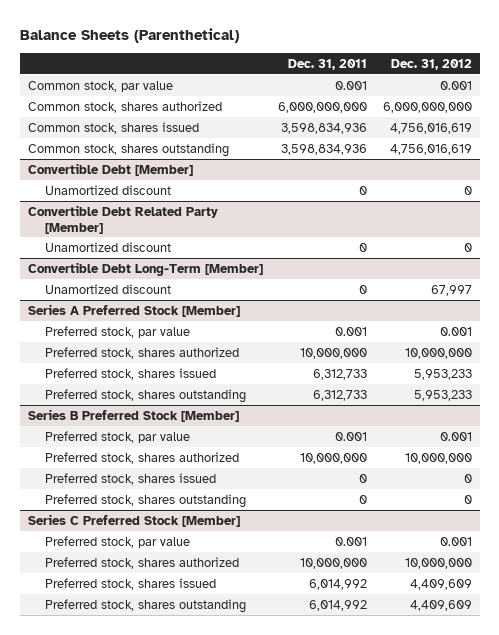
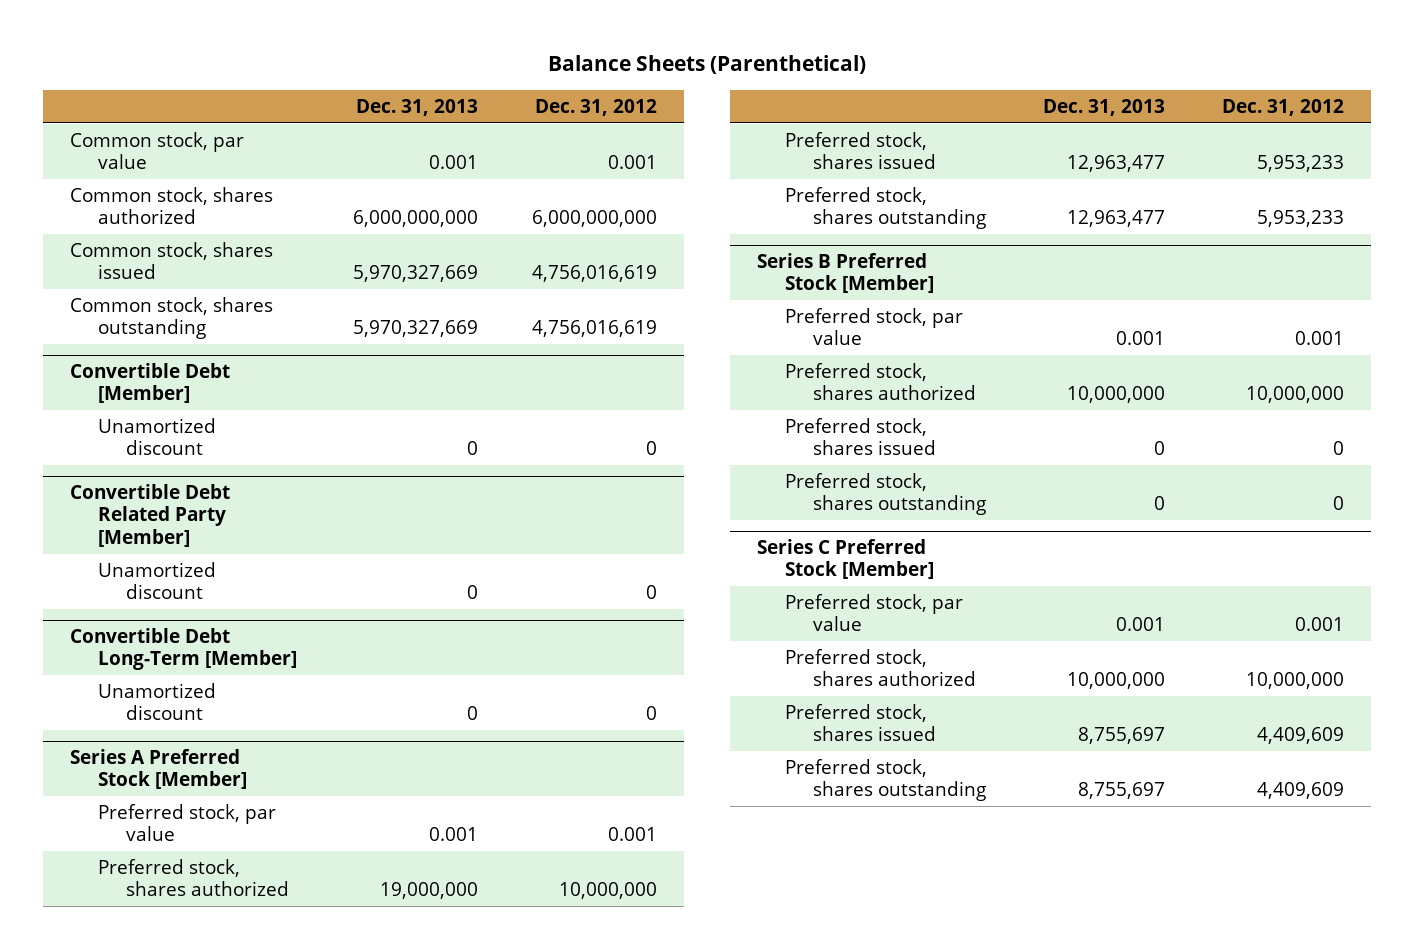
- | Dec. 31, 2011 | Dec. 31, 2012
+ | Dec. 31, 2013 | Dec. 31, 2012
@ Convertible Debt Long-Term [Member]
- Unamortized discount | 0 | 67,997
+ Unamortized discount | 0 | 0

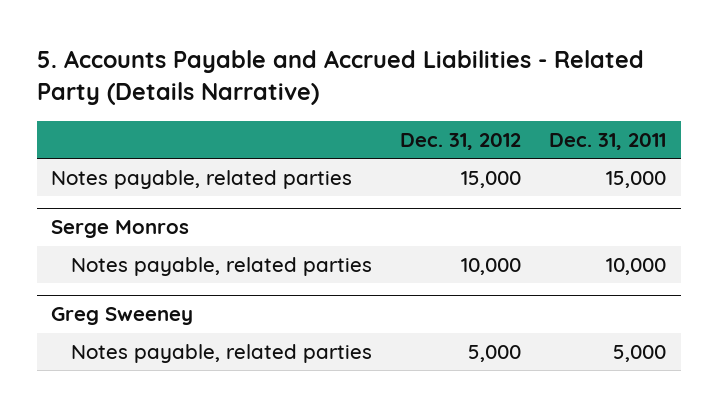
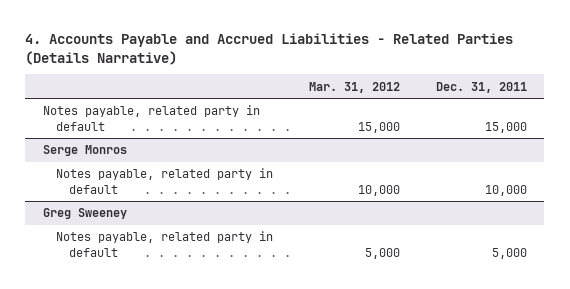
- 5. Accounts Payable and Accrued Liabilities - Related Party (Details Narrative)
+ 4. Accounts Payable and Accrued Liabilities - Related Parties (Details Narrative)
- | Dec. 31, 2012 | Dec. 31, 2011
+ | Mar. 31, 2012 | Dec. 31, 2011
- Notes payable, related parties | 15,000 | 15,000
+ Notes payable, related party in default | 15,000 | 15,000
@ Serge Monros
- Notes payable, related parties | 10,000 | 10,000
+ Notes payable, related party in default | 10,000 | 10,000
@ Greg Sweeney
- Notes payable, related parties | 5,000 | 5,000
+ Notes payable, related party in default | 5,000 | 5,000

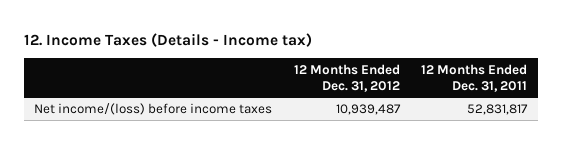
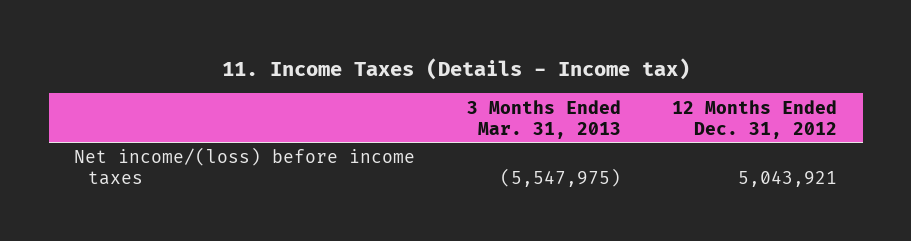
- 12. Income Taxes (Details - Income tax)
+ 11. Income Taxes (Details - Income tax)
- | 12 Months Ended Dec. 31, 2012 | 12 Months Ended Dec. 31, 2011
+ | 3 Months Ended Mar. 31, 2013 | 12 Months Ended Dec. 31, 2012
- Net income/(loss) before income taxes | 10,939,487 | 52,831,817
+ Net income/(loss) before income taxes | (5,547,975) | 5,043,921

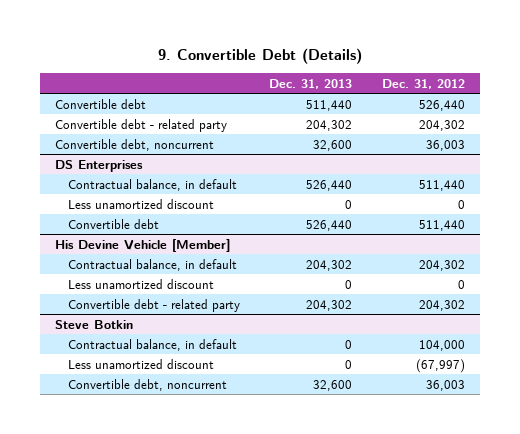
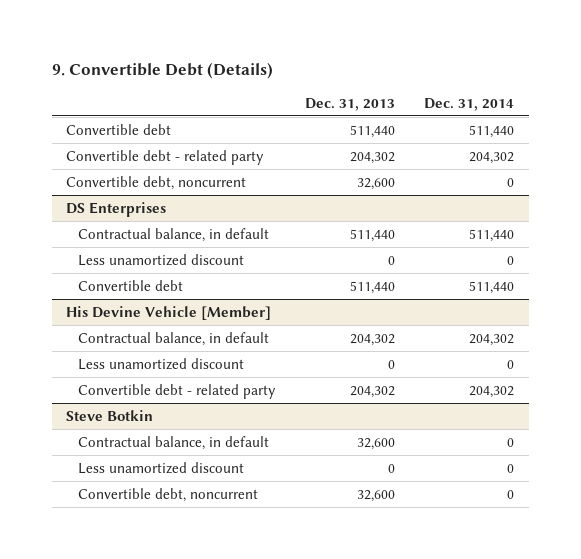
- | Dec. 31, 2013 | Dec. 31, 2012
+ | Dec. 31, 2013 | Dec. 31, 2014
@ DS Enterprises
- Contractual balance, in default | 526,440 | 511,440
+ Contractual balance, in default | 511,440 | 511,440
- Convertible debt | 526,440 | 511,440
+ Convertible debt | 511,440 | 511,440
@ Steve Botkin
- Contractual balance, in default | 0 | 104,000
+ Contractual balance, in default | 32,600 | 0

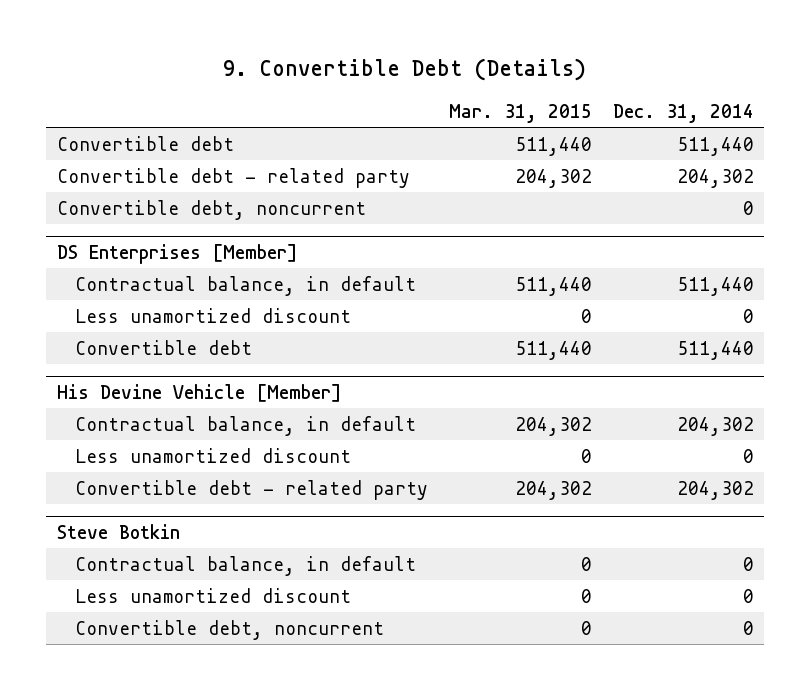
- | Dec. 31, 2013 | Dec. 31, 2014
+ | Mar. 31, 2015 | Dec. 31, 2014
- DS Enterprises
+ DS Enterprises [Member]

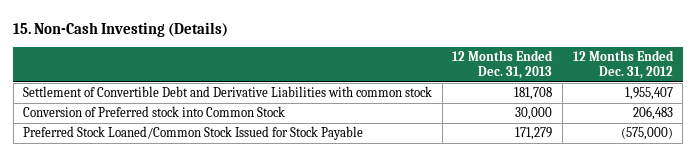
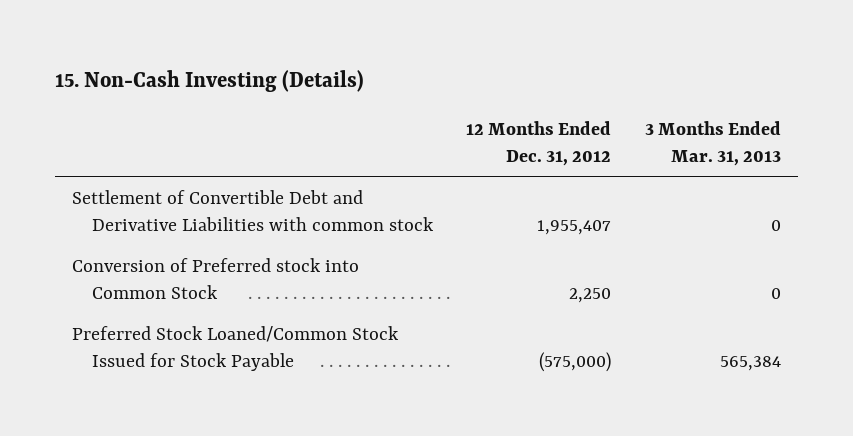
- | 12 Months Ended Dec. 31, 2013 | 12 Months Ended Dec. 31, 2012
+ | 12 Months Ended Dec. 31, 2012 | 3 Months Ended Mar. 31, 2013
- Conversion of Preferred stock into Common Stock | 30,000 | 206,483
+ Conversion of Preferred stock into Common Stock | 2,250 | 0

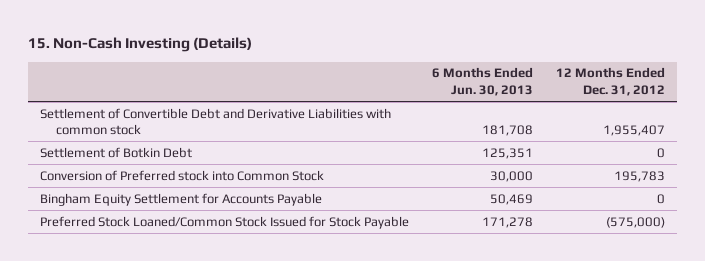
- | 12 Months Ended Dec. 31, 2012 | 3 Months Ended Mar. 31, 2013
+ | 6 Months Ended Jun. 30, 2013 | 12 Months Ended Dec. 31, 2012
- Conversion of Preferred stock into Common Stock | 2,250 | 0
+ Settlement of Botkin Debt | 125,351 | 0
+ Conversion of Preferred stock into Common Stock | 30,000 | 195,783
+ Bingham Equity Settlement for Accounts Payable | 50,469 | 0

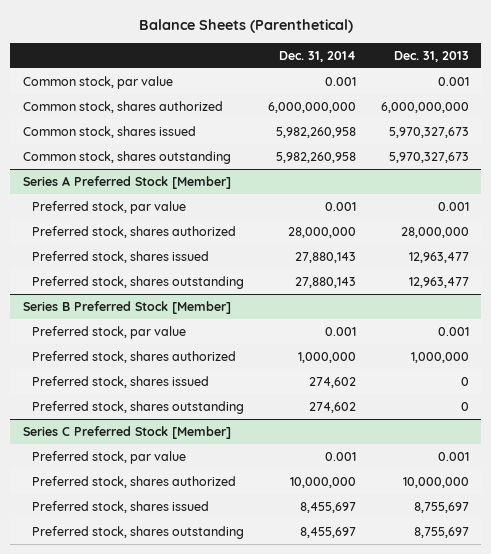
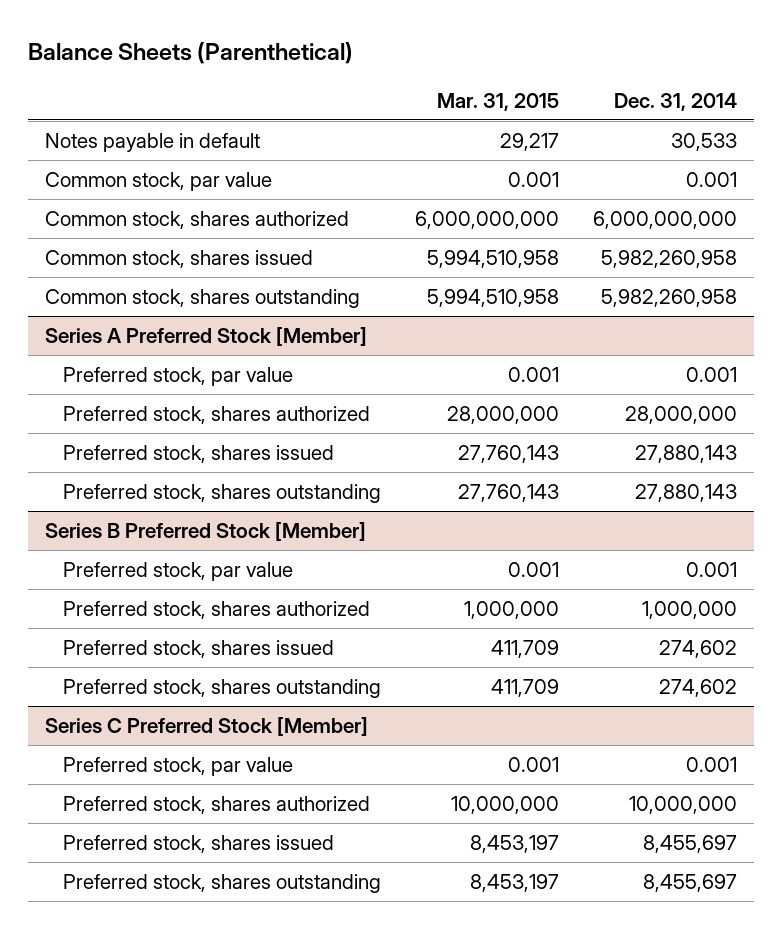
- | Dec. 31, 2014 | Dec. 31, 2013
+ | Mar. 31, 2015 | Dec. 31, 2014
+ Notes payable in default | 29,217 | 30,533

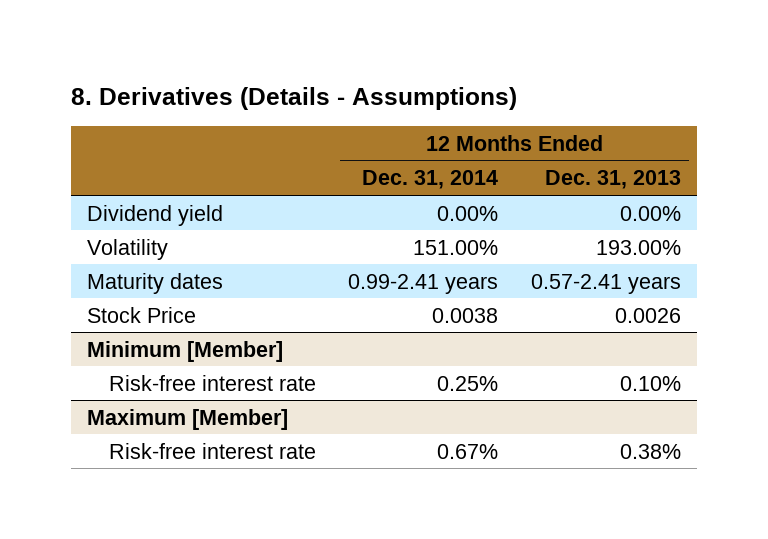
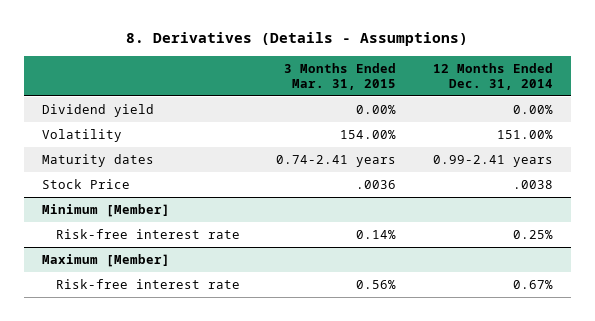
- | 12 Months Ended Dec. 31, 2014 | 12 Months Ended Dec. 31, 2013
+ | 3 Months Ended Mar. 31, 2015 | 12 Months Ended Dec. 31, 2014
- Stock Price | 0.0038 | 0.0026
+ Stock Price | .0036 | .0038

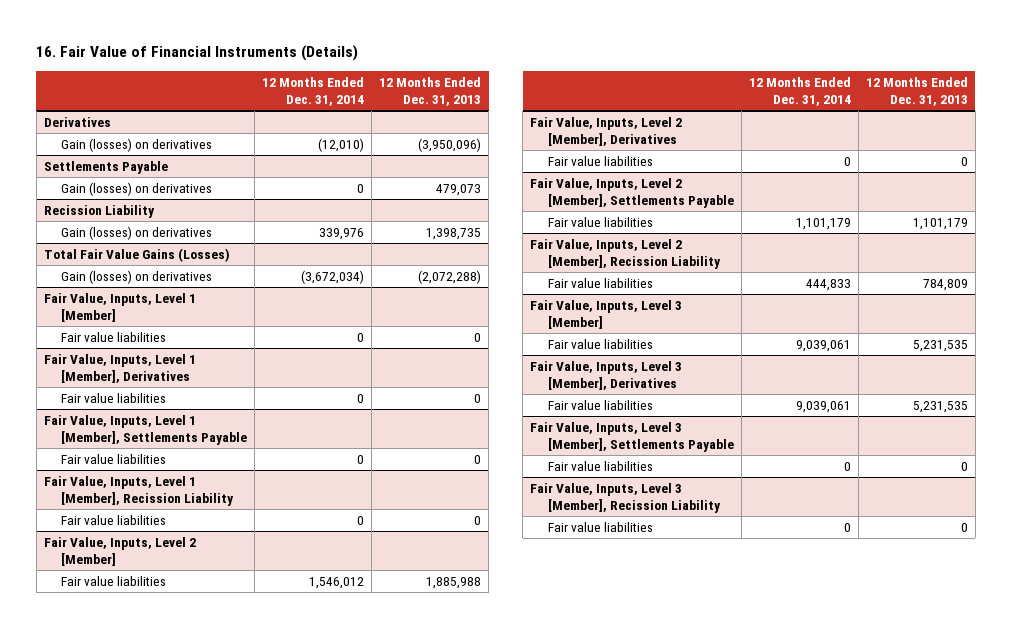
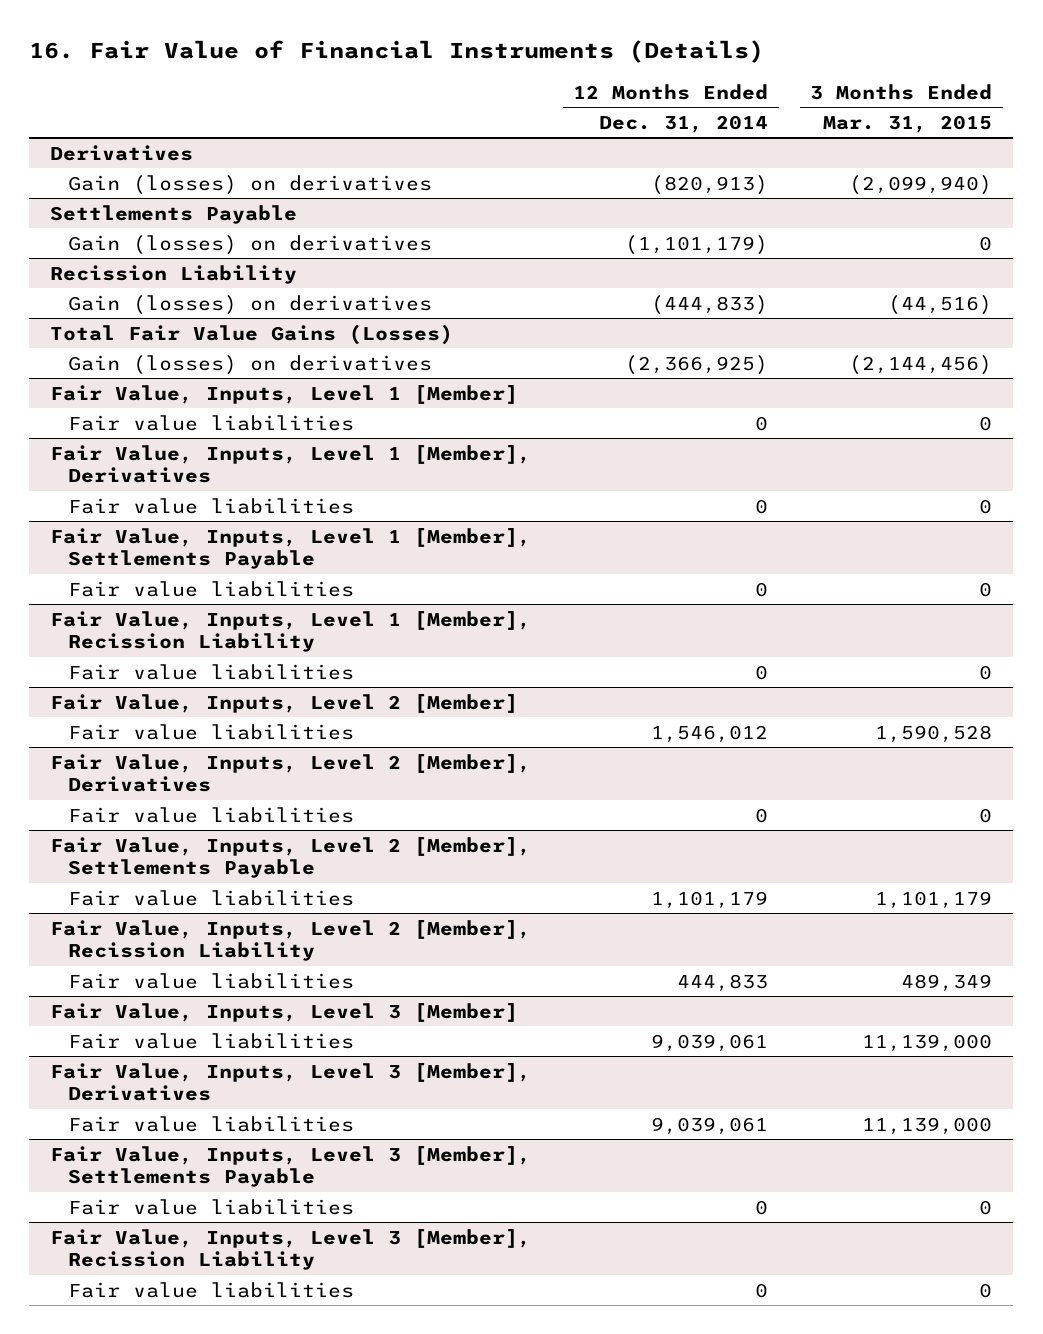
- | 12 Months Ended Dec. 31, 2014 | 12 Months Ended Dec. 31, 2013
+ | 12 Months Ended Dec. 31, 2014 | 3 Months Ended Mar. 31, 2015
@ Derivatives
- Gain (losses) on derivatives | (12,010) | (3,950,096)
+ Gain (losses) on derivatives | (820,913) | (2,099,940)
@ Settlements Payable
- Gain (losses) on derivatives | 0 | 479,073
+ Gain (losses) on derivatives | (1,101,179) | 0
@ Recission Liability
- Gain (losses) on derivatives | 339,976 | 1,398,735
+ Gain (losses) on derivatives | (444,833) | (44,516)
@ Total Fair Value Gains (Losses)
- Gain (losses) on derivatives | (3,672,034) | (2,072,288)
+ Gain (losses) on derivatives | (2,366,925) | (2,144,456)

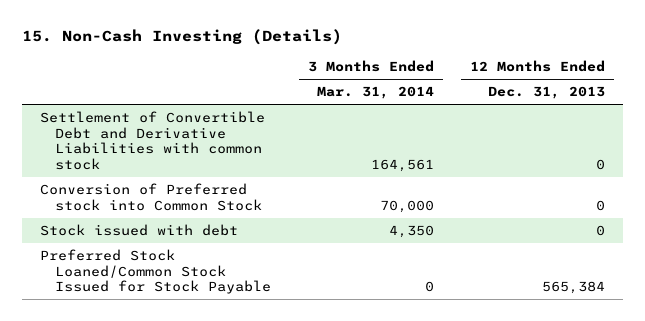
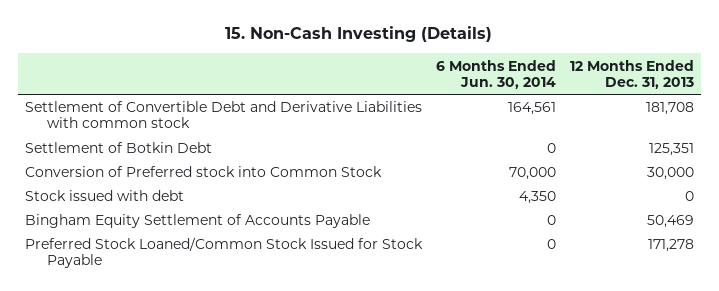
- | 3 Months Ended Mar. 31, 2014 | 12 Months Ended Dec. 31, 2013
+ | 6 Months Ended Jun. 30, 2014 | 12 Months Ended Dec. 31, 2013
- Settlement of Convertible Debt and Derivative Liabilities with common stock | 164,561 | 0
- Conversion of Preferred stock into Common Stock | 70,000 | 0
+ Settlement of Convertible Debt and Derivative Liabilities with common stock | 164,561 | 181,708
+ Settlement of Botkin Debt | 0 | 125,351
+ Conversion of Preferred stock into Common Stock | 70,000 | 30,000
- Preferred Stock Loaned/Common Stock Issued for Stock Payable | 0 | 565,384
+ Bingham Equity Settlement of Accounts Payable | 0 | 50,469
+ Preferred Stock Loaned/Common Stock Issued for Stock Payable | 0 | 171,278

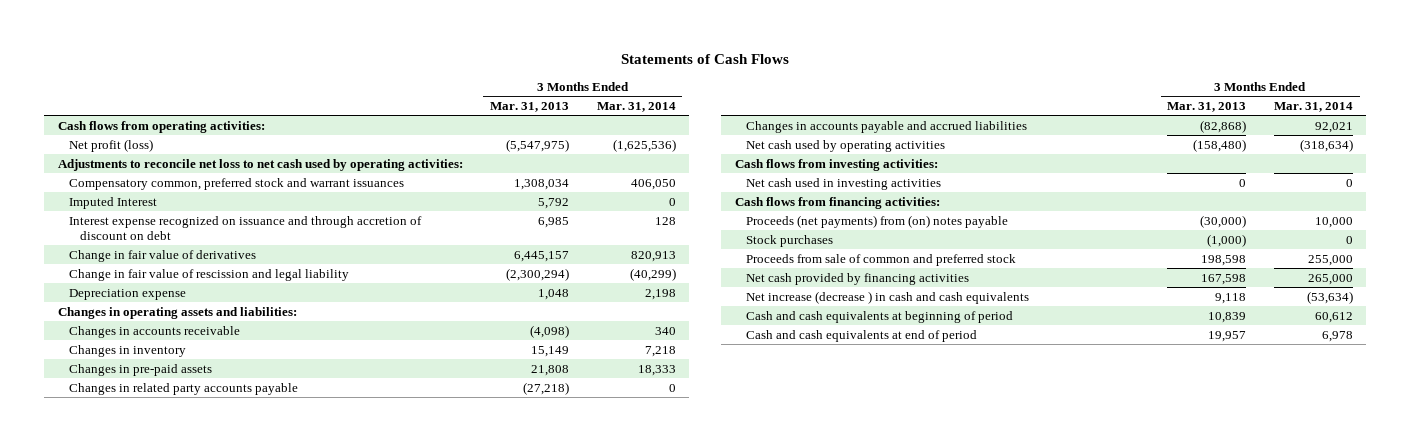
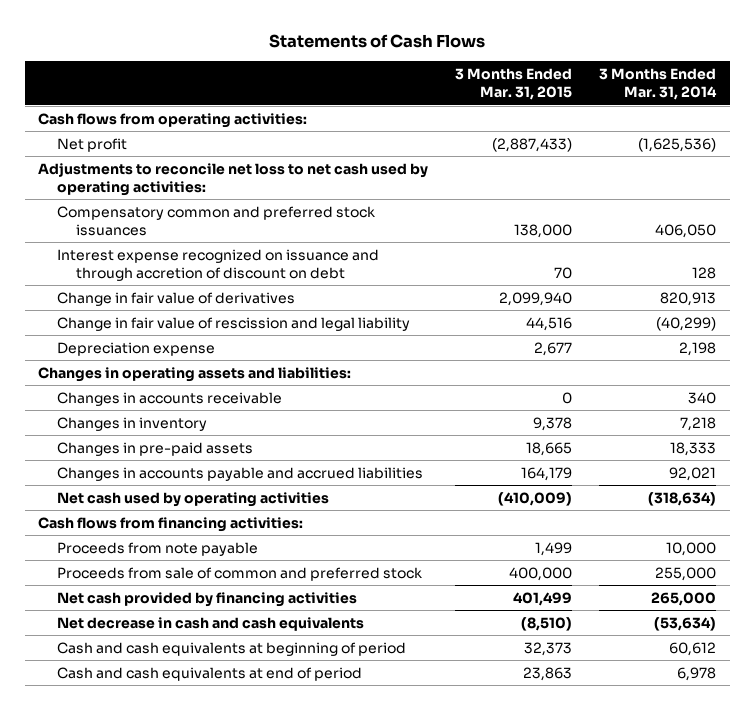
- | 3 Months Ended Mar. 31, 2013 | 3 Months Ended Mar. 31, 2014
+ | 3 Months Ended Mar. 31, 2015 | 3 Months Ended Mar. 31, 2014
- Net profit (loss) | (5,547,975) | (1,625,536)
+ Net profit | (2,887,433) | (1,625,536)
- Compensatory common, preferred stock and warrant issuances | 1,308,034 | 406,050
- Imputed Interest | 5,792 | 0
+ Compensatory common and preferred stock issuances | 138,000 | 406,050
- Changes in related party accounts payable | (27,218) | 0
- Cash flows from investing activities:
- Net cash used in investing activities | 0 | 0
- Proceeds (net payments) from (on) notes payable | (30,000) | 10,000
- Stock purchases | (1,000) | 0
+ Proceeds from note payable | 1,499 | 10,000
- Net increase (decrease ) in cash and cash equivalents | 9,118 | (53,634)
+ Net decrease in cash and cash equivalents | (8,510) | (53,634)

